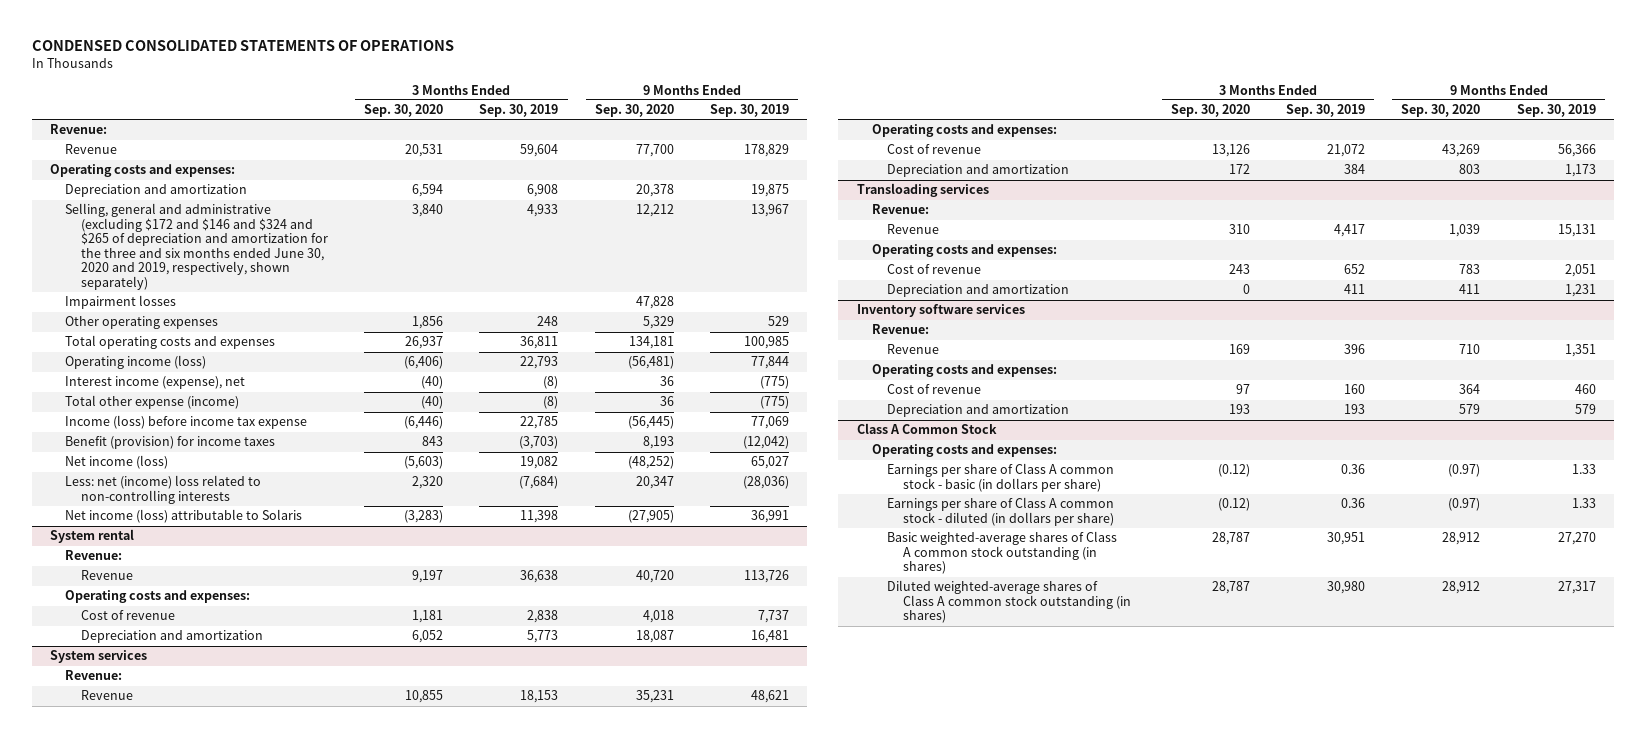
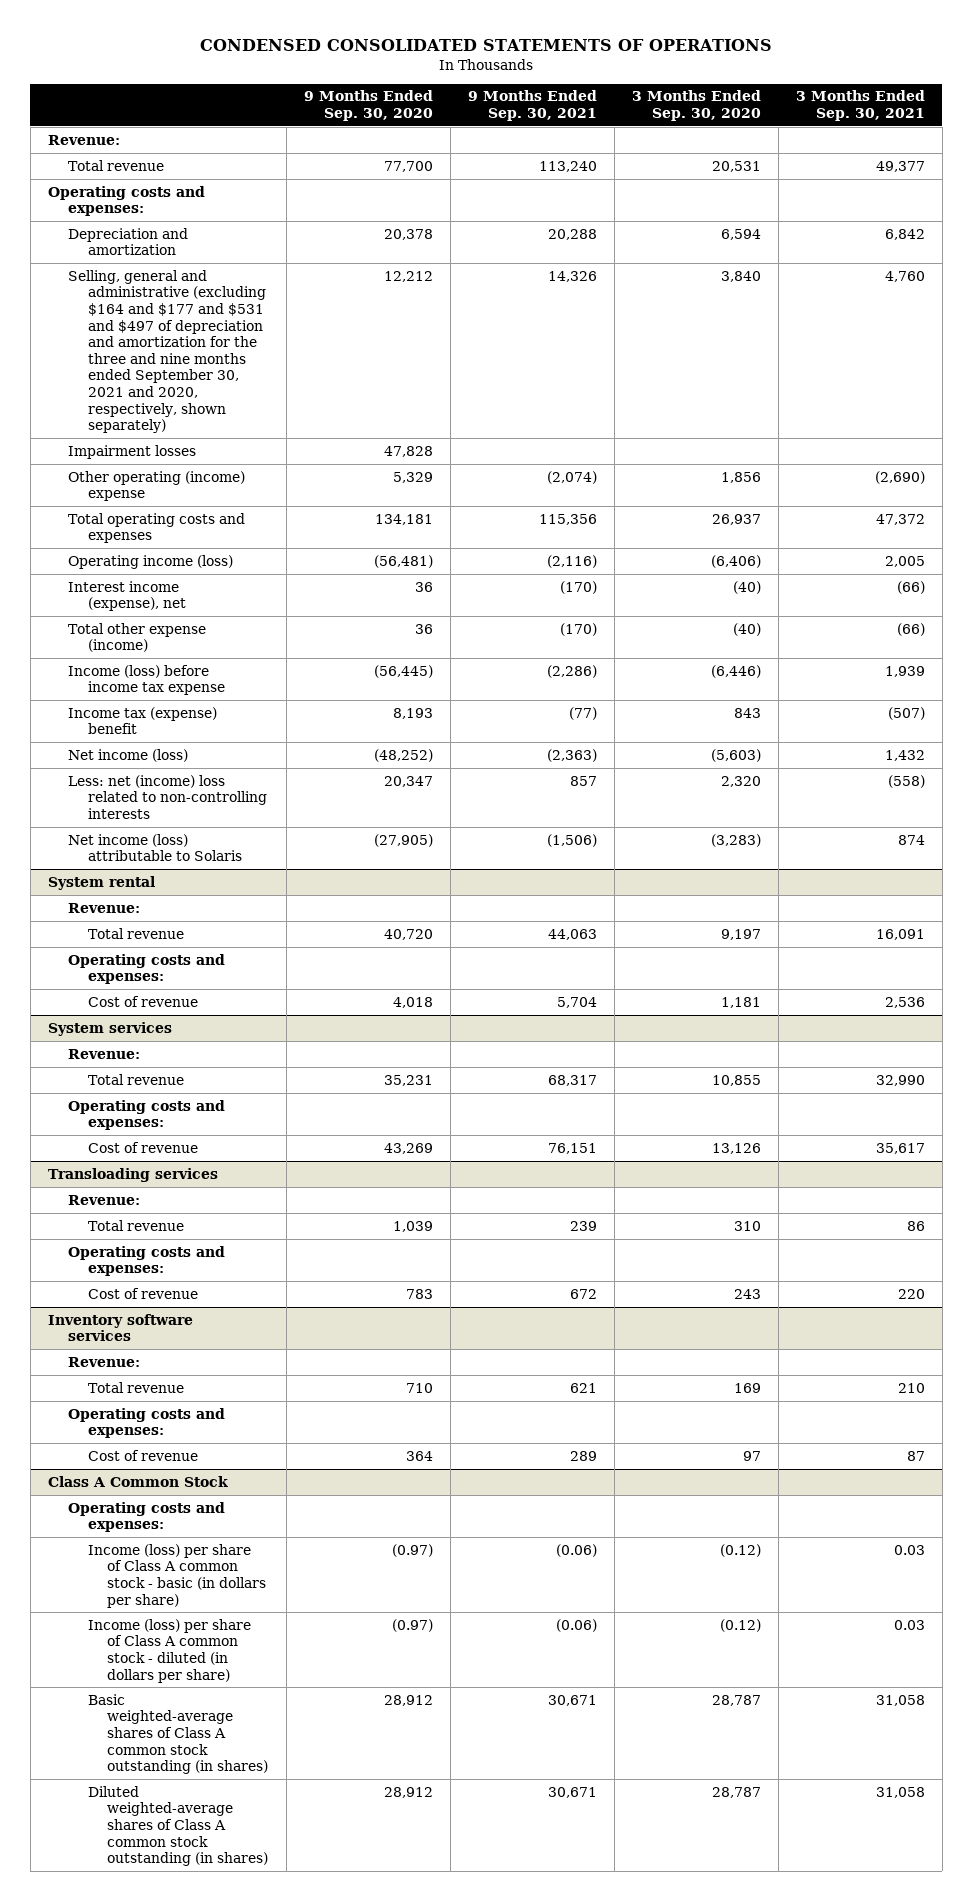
- | 3 Months Ended Sep. 30, 2020 | 3 Months Ended Sep. 30, 2019 | 9 Months Ended Sep. 30, 2020 | 9 Months Ended Sep. 30, 2019
+ | 9 Months Ended Sep. 30, 2020 | 9 Months Ended Sep. 30, 2021 | 3 Months Ended Sep. 30, 2020 | 3 Months Ended Sep. 30, 2021
- Revenue | 20,531 | 59,604 | 77,700 | 178,829
+ Total revenue | 77,700 | 113,240 | 20,531 | 49,377
- Selling, general and administrative (excluding $172 and $146 and $324 and $265 of depreciation and amortization for the three and six months ended June 30, 2020 and 2019, respectively, shown separately) | 3,840 | 4,933 | 12,212 | 13,967
+ Selling, general and administrative (excluding $164 and $177 and $531 and $497 of depreciation and amortization for the three and nine months ended September 30, 2021 and 2020, respectively, shown separately) | 12,212 | 14,326 | 3,840 | 4,760
- Other operating expenses | 1,856 | 248 | 5,329 | 529
+ Other operating (income) expense | 5,329 | (2,074) | 1,856 | (2,690)
- Benefit (provision) for income taxes | 843 | (3,703) | 8,193 | (12,042)
+ Income tax (expense) benefit | 8,193 | (77) | 843 | (507)
@ System rental
- Revenue | 9,197 | 36,638 | 40,720 | 113,726
+ Total revenue | 40,720 | 44,063 | 9,197 | 16,091
- Depreciation and amortization | 6,052 | 5,773 | 18,087 | 16,481
@ System services
- Revenue | 10,855 | 18,153 | 35,231 | 48,621
+ Total revenue | 35,231 | 68,317 | 10,855 | 32,990
- Depreciation and amortization | 172 | 384 | 803 | 1,173
@ Transloading services
- Revenue | 310 | 4,417 | 1,039 | 15,131
+ Total revenue | 1,039 | 239 | 310 | 86
- Depreciation and amortization | 0 | 411 | 411 | 1,231
@ Inventory software services
- Revenue | 169 | 396 | 710 | 1,351
+ Total revenue | 710 | 621 | 169 | 210
- Depreciation and amortization | 193 | 193 | 579 | 579
@ Class A Common Stock
- Earnings per share of Class A common stock - basic (in dollars per share) | (0.12) | 0.36 | (0.97) | 1.33
- Earnings per share of Class A common stock - diluted (in dollars per share) | (0.12) | 0.36 | (0.97) | 1.33
+ Income (loss) per share of Class A common stock - basic (in dollars per share) | (0.97) | (0.06) | (0.12) | 0.03
+ Income (loss) per share of Class A common stock - diluted (in dollars per share) | (0.97) | (0.06) | (0.12) | 0.03

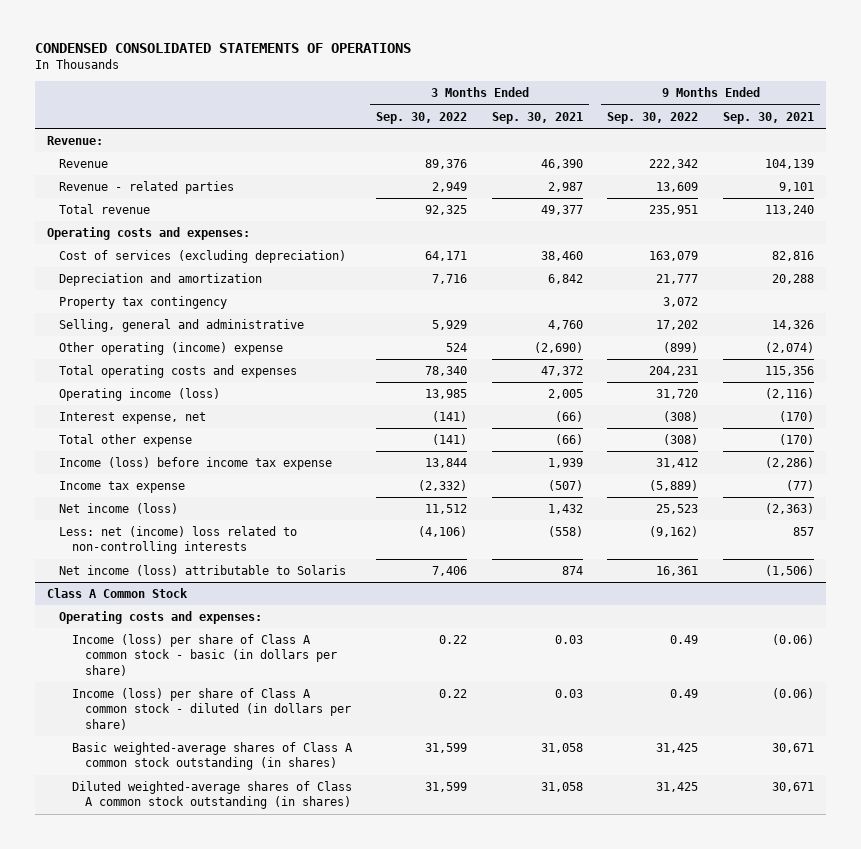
- | 9 Months Ended Sep. 30, 2020 | 9 Months Ended Sep. 30, 2021 | 3 Months Ended Sep. 30, 2020 | 3 Months Ended Sep. 30, 2021
+ | 3 Months Ended Sep. 30, 2022 | 3 Months Ended Sep. 30, 2021 | 9 Months Ended Sep. 30, 2022 | 9 Months Ended Sep. 30, 2021
+ Revenue | 89,376 | 46,390 | 222,342 | 104,139
+ Revenue - related parties | 2,949 | 2,987 | 13,609 | 9,101
+ Cost of services (excluding depreciation) | 64,171 | 38,460 | 163,079 | 82,816
- Selling, general and administrative (excluding $164 and $177 and $531 and $497 of depreciation and amortization for the three and nine months ended September 30, 2021 and 2020, respectively, shown separately) | 12,212 | 14,326 | 3,840 | 4,760
- Impairment losses | 47,828 | | |
+ Property tax contingency | | | 3,072 |
+ Selling, general and administrative | 5,929 | 4,760 | 17,202 | 14,326
- Interest income (expense), net | 36 | (170) | (40) | (66)
- Total other expense (income) | 36 | (170) | (40) | (66)
+ Interest expense, net | (141) | (66) | (308) | (170)
+ Total other expense | (141) | (66) | (308) | (170)
- Income tax (expense) benefit | 8,193 | (77) | 843 | (507)
+ Income tax expense | (2,332) | (507) | (5,889) | (77)
- System rental
- Revenue:
- Total revenue | 40,720 | 44,063 | 9,197 | 16,091
- Operating costs and expenses:
- Cost of revenue | 4,018 | 5,704 | 1,181 | 2,536
- System services
- Revenue:
- Total revenue | 35,231 | 68,317 | 10,855 | 32,990
- Operating costs and expenses:
- Cost of revenue | 43,269 | 76,151 | 13,126 | 35,617
- Transloading services
- Revenue:
- Total revenue | 1,039 | 239 | 310 | 86
- Operating costs and expenses:
- Cost of revenue | 783 | 672 | 243 | 220
- Inventory software services
- Revenue:
- Total revenue | 710 | 621 | 169 | 210
- Operating costs and expenses:
- Cost of revenue | 364 | 289 | 97 | 87

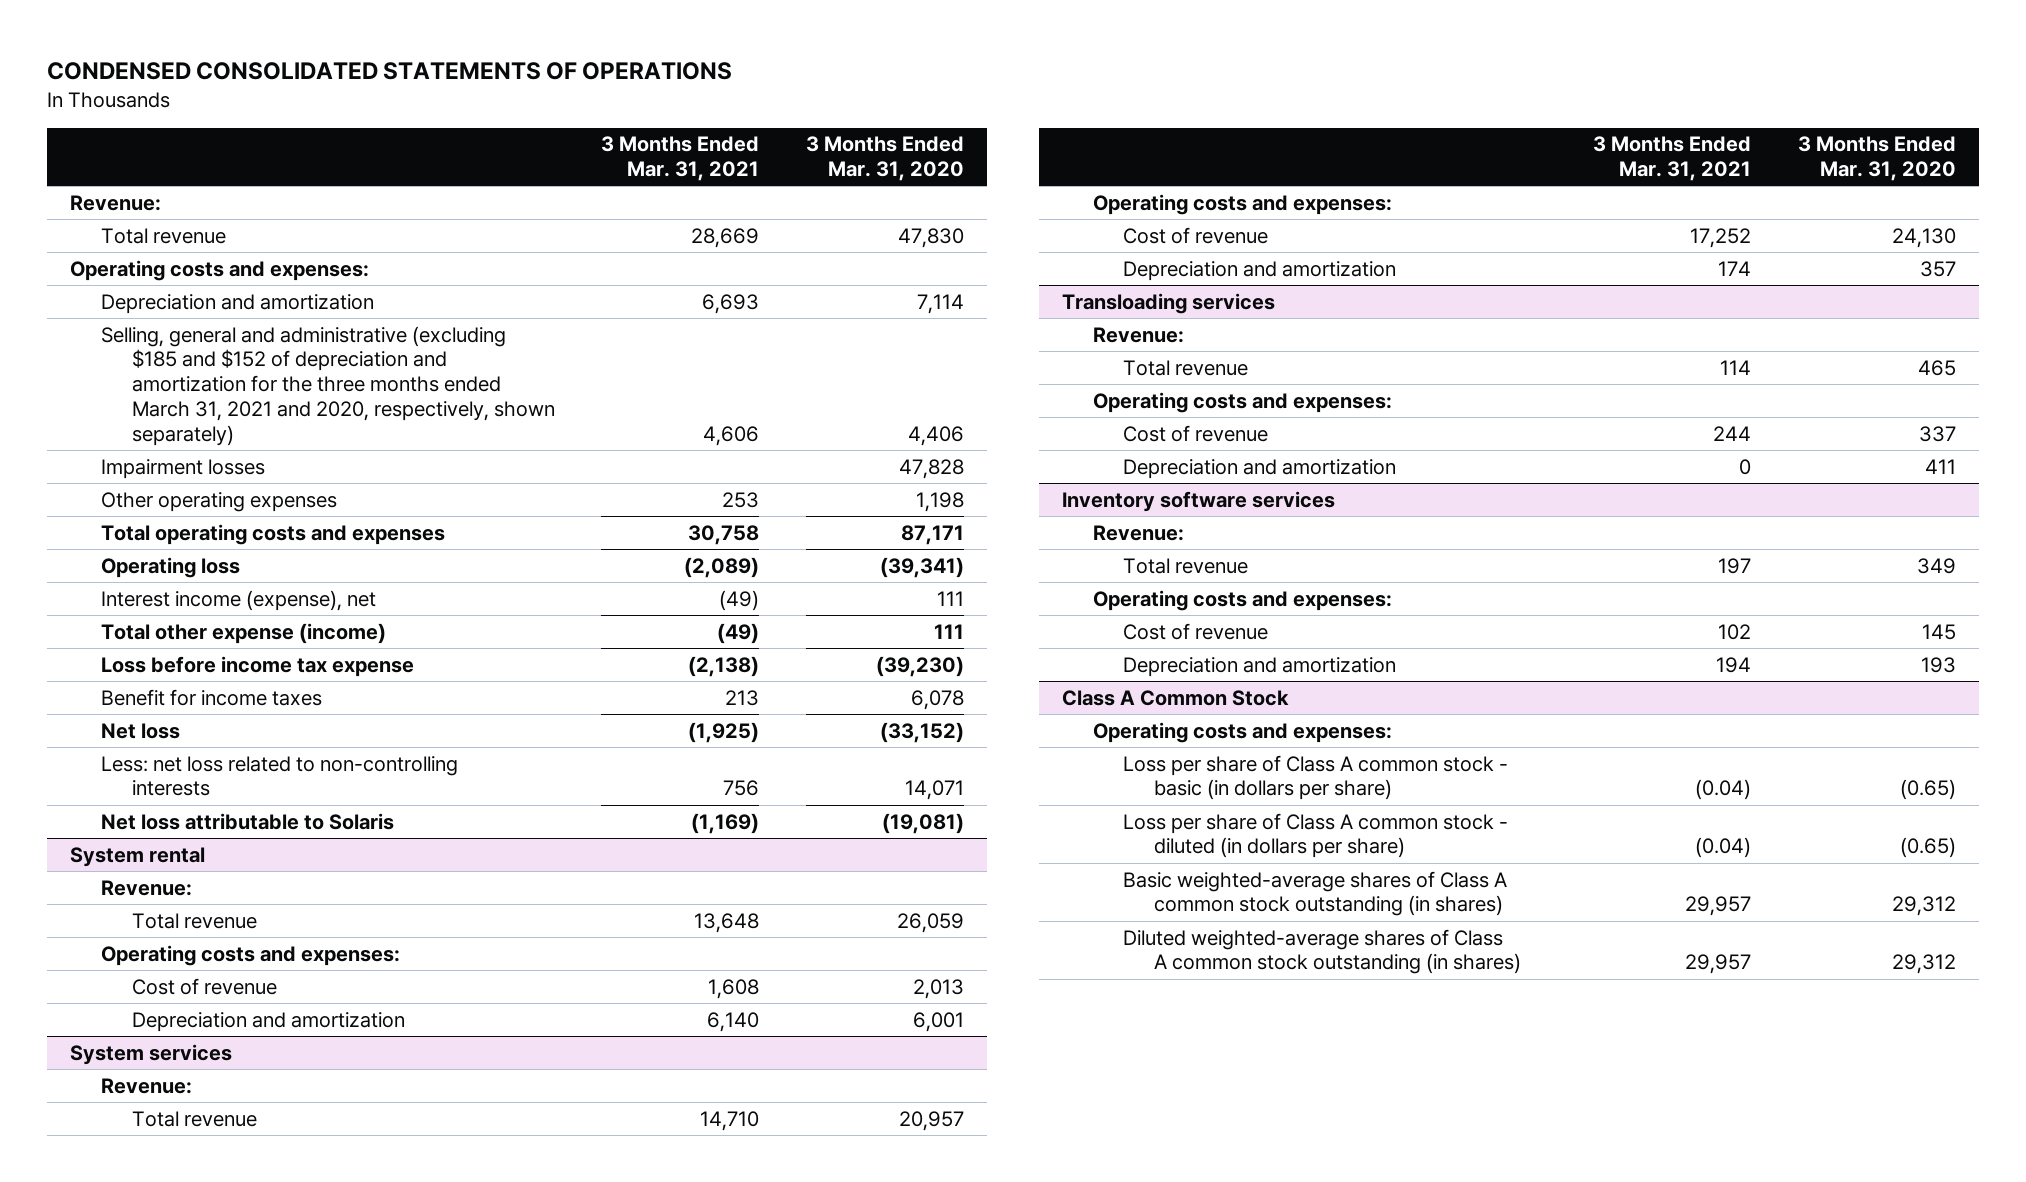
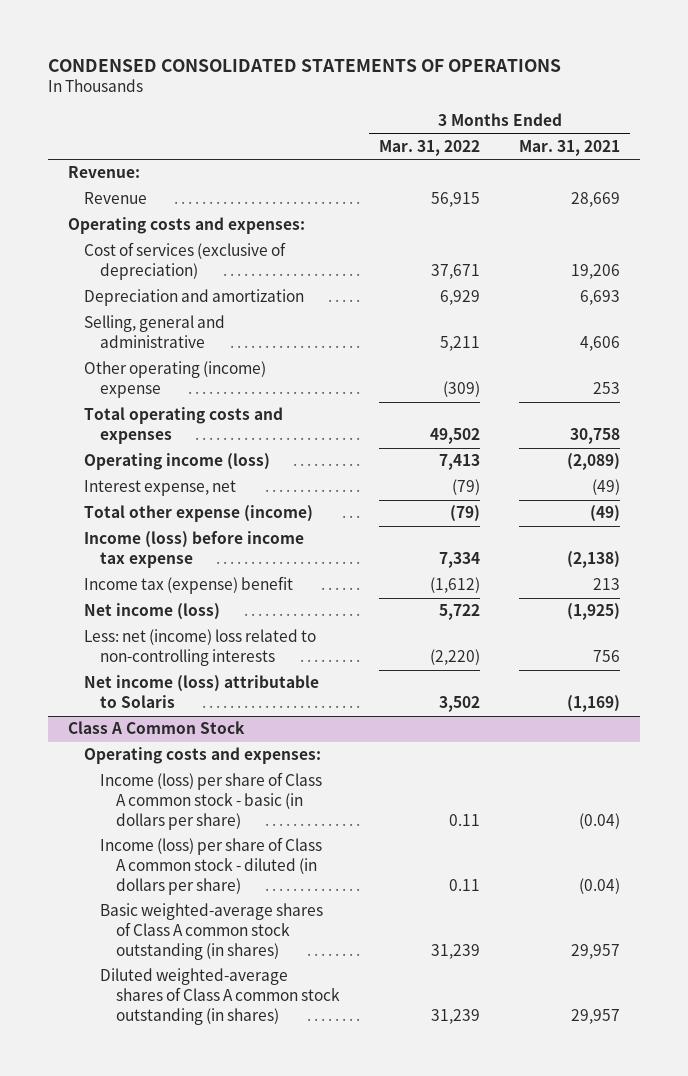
- | 3 Months Ended Mar. 31, 2021 | 3 Months Ended Mar. 31, 2020
+ | 3 Months Ended Mar. 31, 2022 | 3 Months Ended Mar. 31, 2021
- Total revenue | 28,669 | 47,830
+ Revenue | 56,915 | 28,669
+ Cost of services (exclusive of depreciation) | 37,671 | 19,206
- Selling, general and administrative (excluding $185 and $152 of depreciation and amortization for the three months ended March 31, 2021 and 2020, respectively, shown separately) | 4,606 | 4,406
- Impairment losses | | 47,828
- Other operating expenses | 253 | 1,198
+ Selling, general and administrative | 5,211 | 4,606
+ Other operating (income) expense | (309) | 253
- Operating loss | (2,089) | (39,341)
- Interest income (expense), net | (49) | 111
+ Operating income (loss) | 7,413 | (2,089)
+ Interest expense, net | (79) | (49)
- Loss before income tax expense | (2,138) | (39,230)
- Benefit for income taxes | 213 | 6,078
- Net loss | (1,925) | (33,152)
- Less: net loss related to non-controlling interests | 756 | 14,071
- Net loss attributable to Solaris | (1,169) | (19,081)
- System rental
- Revenue:
- Total revenue | 13,648 | 26,059
- Operating costs and expenses:
- Cost of revenue | 1,608 | 2,013
- Depreciation and amortization | 6,140 | 6,001
- System services
- Revenue:
- Total revenue | 14,710 | 20,957
- Operating costs and expenses:
- Cost of revenue | 17,252 | 24,130
- Depreciation and amortization | 174 | 357
- Transloading services
- Revenue:
- Total revenue | 114 | 465
- Operating costs and expenses:
- Cost of revenue | 244 | 337
- Depreciation and amortization | 0 | 411
- Inventory software services
- Revenue:
- Total revenue | 197 | 349
- Operating costs and expenses:
- Cost of revenue | 102 | 145
- Depreciation and amortization | 194 | 193
+ Income (loss) before income tax expense | 7,334 | (2,138)
+ Income tax (expense) benefit | (1,612) | 213
+ Net income (loss) | 5,722 | (1,925)
+ Less: net (income) loss related to non-controlling interests | (2,220) | 756
+ Net income (loss) attributable to Solaris | 3,502 | (1,169)
@ Class A Common Stock
- Loss per share of Class A common stock - basic (in dollars per share) | (0.04) | (0.65)
- Loss per share of Class A common stock - diluted (in dollars per share) | (0.04) | (0.65)
+ Income (loss) per share of Class A common stock - basic (in dollars per share) | 0.11 | (0.04)
+ Income (loss) per share of Class A common stock - diluted (in dollars per share) | 0.11 | (0.04)

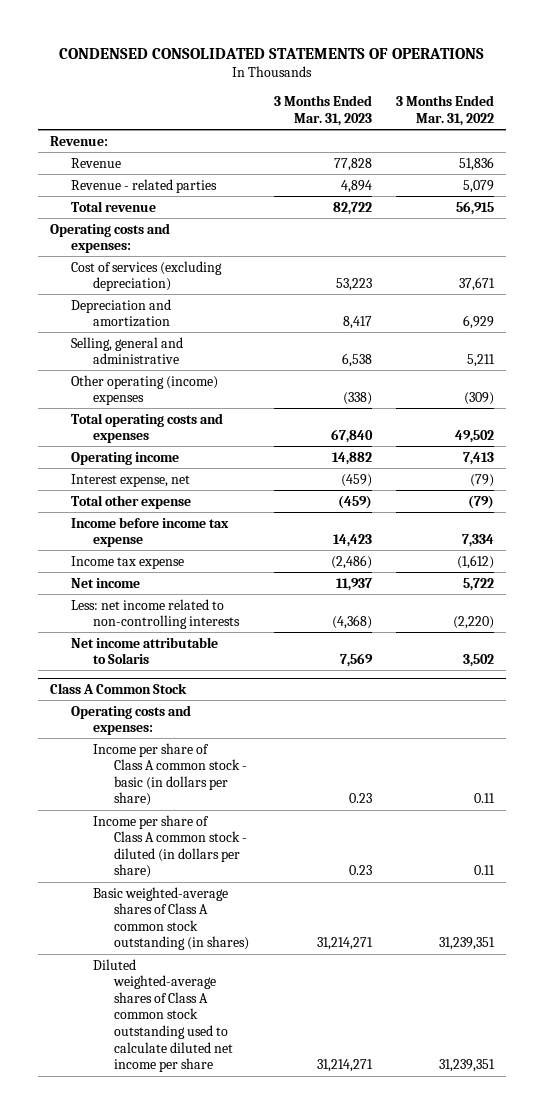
- | 3 Months Ended Mar. 31, 2022 | 3 Months Ended Mar. 31, 2021
+ | 3 Months Ended Mar. 31, 2023 | 3 Months Ended Mar. 31, 2022
- Revenue | 56,915 | 28,669
+ Revenue | 77,828 | 51,836
+ Revenue - related parties | 4,894 | 5,079
+ Total revenue | 82,722 | 56,915
- Cost of services (exclusive of depreciation) | 37,671 | 19,206
+ Cost of services (excluding depreciation) | 53,223 | 37,671
- Other operating (income) expense | (309) | 253
+ Other operating (income) expenses | (338) | (309)
- Operating income (loss) | 7,413 | (2,089)
+ Operating income | 14,882 | 7,413
- Total other expense (income) | (79) | (49)
- Income (loss) before income tax expense | 7,334 | (2,138)
- Income tax (expense) benefit | (1,612) | 213
- Net income (loss) | 5,722 | (1,925)
- Less: net (income) loss related to non-controlling interests | (2,220) | 756
- Net income (loss) attributable to Solaris | 3,502 | (1,169)
+ Total other expense | (459) | (79)
+ Income before income tax expense | 14,423 | 7,334
+ Income tax expense | (2,486) | (1,612)
+ Net income | 11,937 | 5,722
+ Less: net income related to non-controlling interests | (4,368) | (2,220)
+ Net income attributable to Solaris | 7,569 | 3,502
@ Class A Common Stock
- Income (loss) per share of Class A common stock - basic (in dollars per share) | 0.11 | (0.04)
- Income (loss) per share of Class A common stock - diluted (in dollars per share) | 0.11 | (0.04)
- Basic weighted-average shares of Class A common stock outstanding (in shares) | 31,239 | 29,957
- Diluted weighted-average shares of Class A common stock outstanding (in shares) | 31,239 | 29,957
+ Income per share of Class A common stock - basic (in dollars per share) | 0.23 | 0.11
+ Income per share of Class A common stock - diluted (in dollars per share) | 0.23 | 0.11
+ Basic weighted-average shares of Class A common stock outstanding (in shares) | 31,214,271 | 31,239,351
+ Diluted weighted-average shares of Class A common stock outstanding used to calculate diluted net income per share | 31,214,271 | 31,239,351

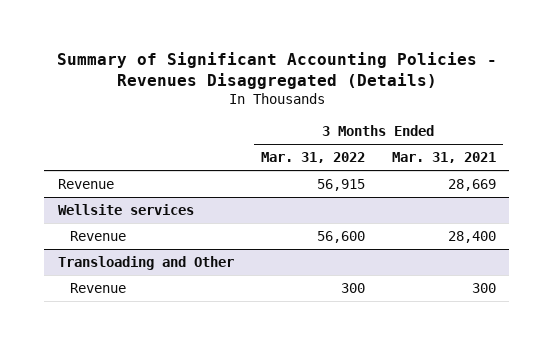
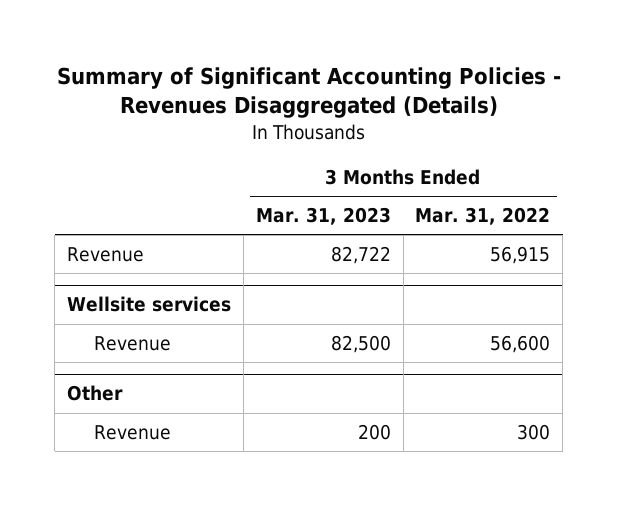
- | 3 Months Ended Mar. 31, 2022 | 3 Months Ended Mar. 31, 2021
+ | 3 Months Ended Mar. 31, 2023 | 3 Months Ended Mar. 31, 2022
- Transloading and Other
+ Other

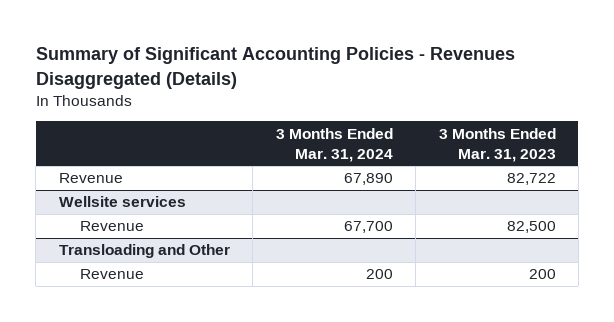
- | 3 Months Ended Mar. 31, 2023 | 3 Months Ended Mar. 31, 2022
+ | 3 Months Ended Mar. 31, 2024 | 3 Months Ended Mar. 31, 2023
- Other
+ Transloading and Other

